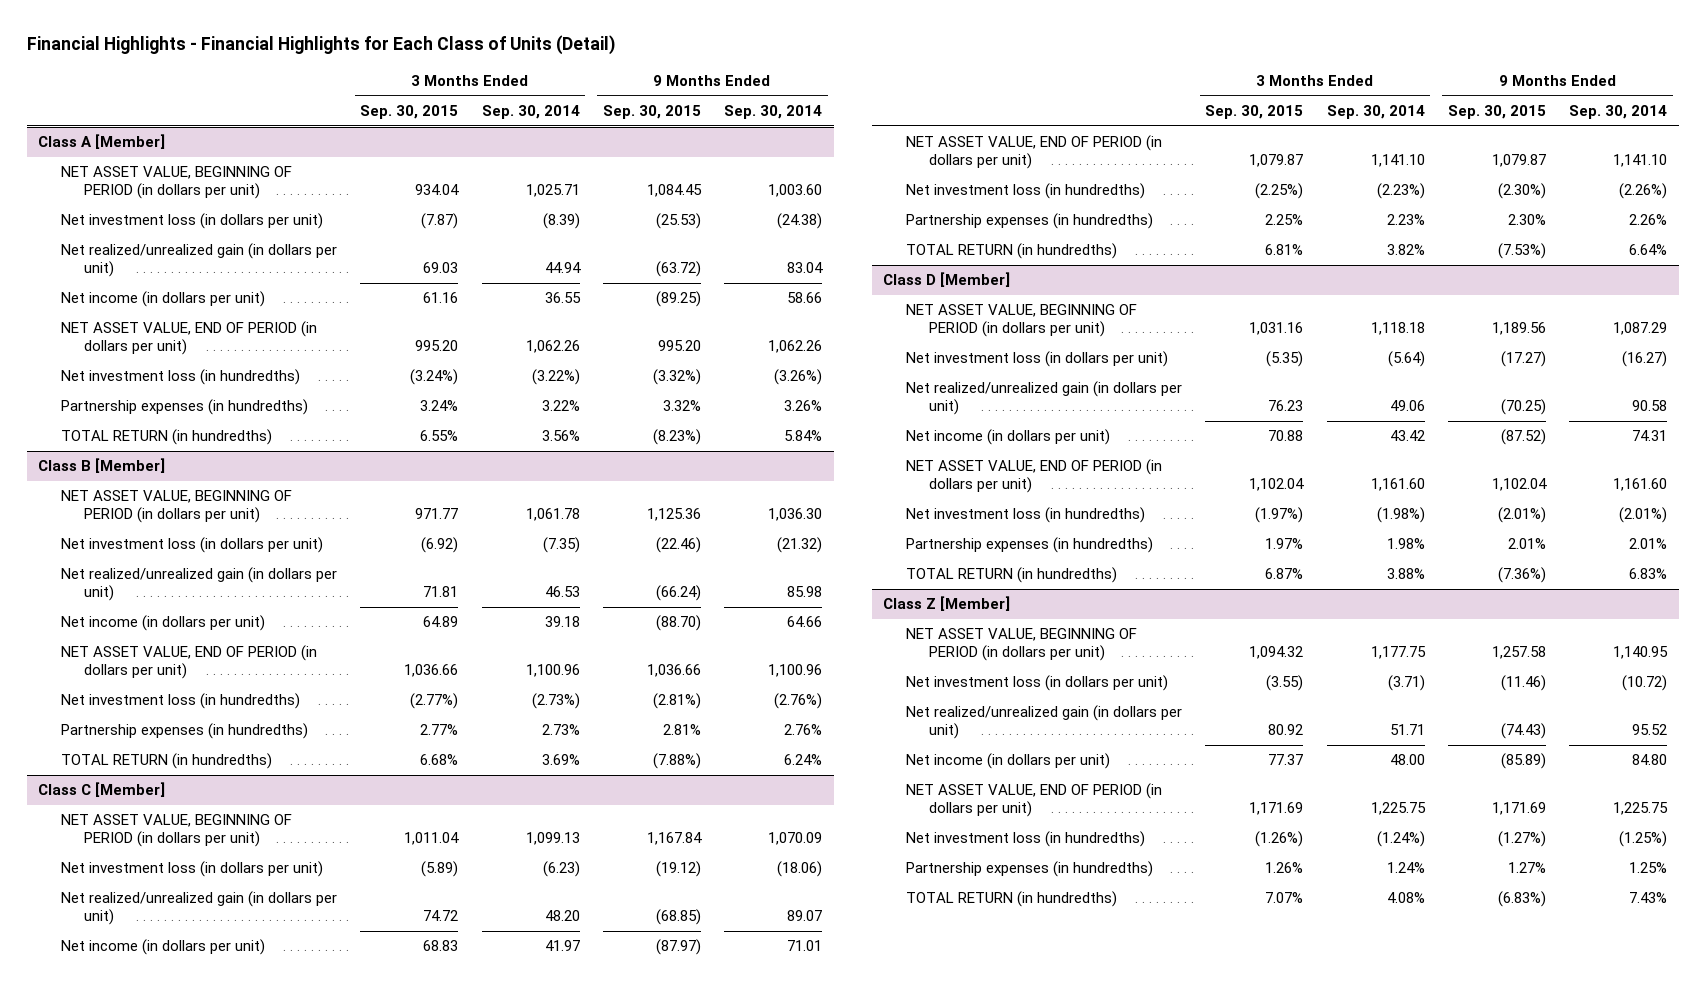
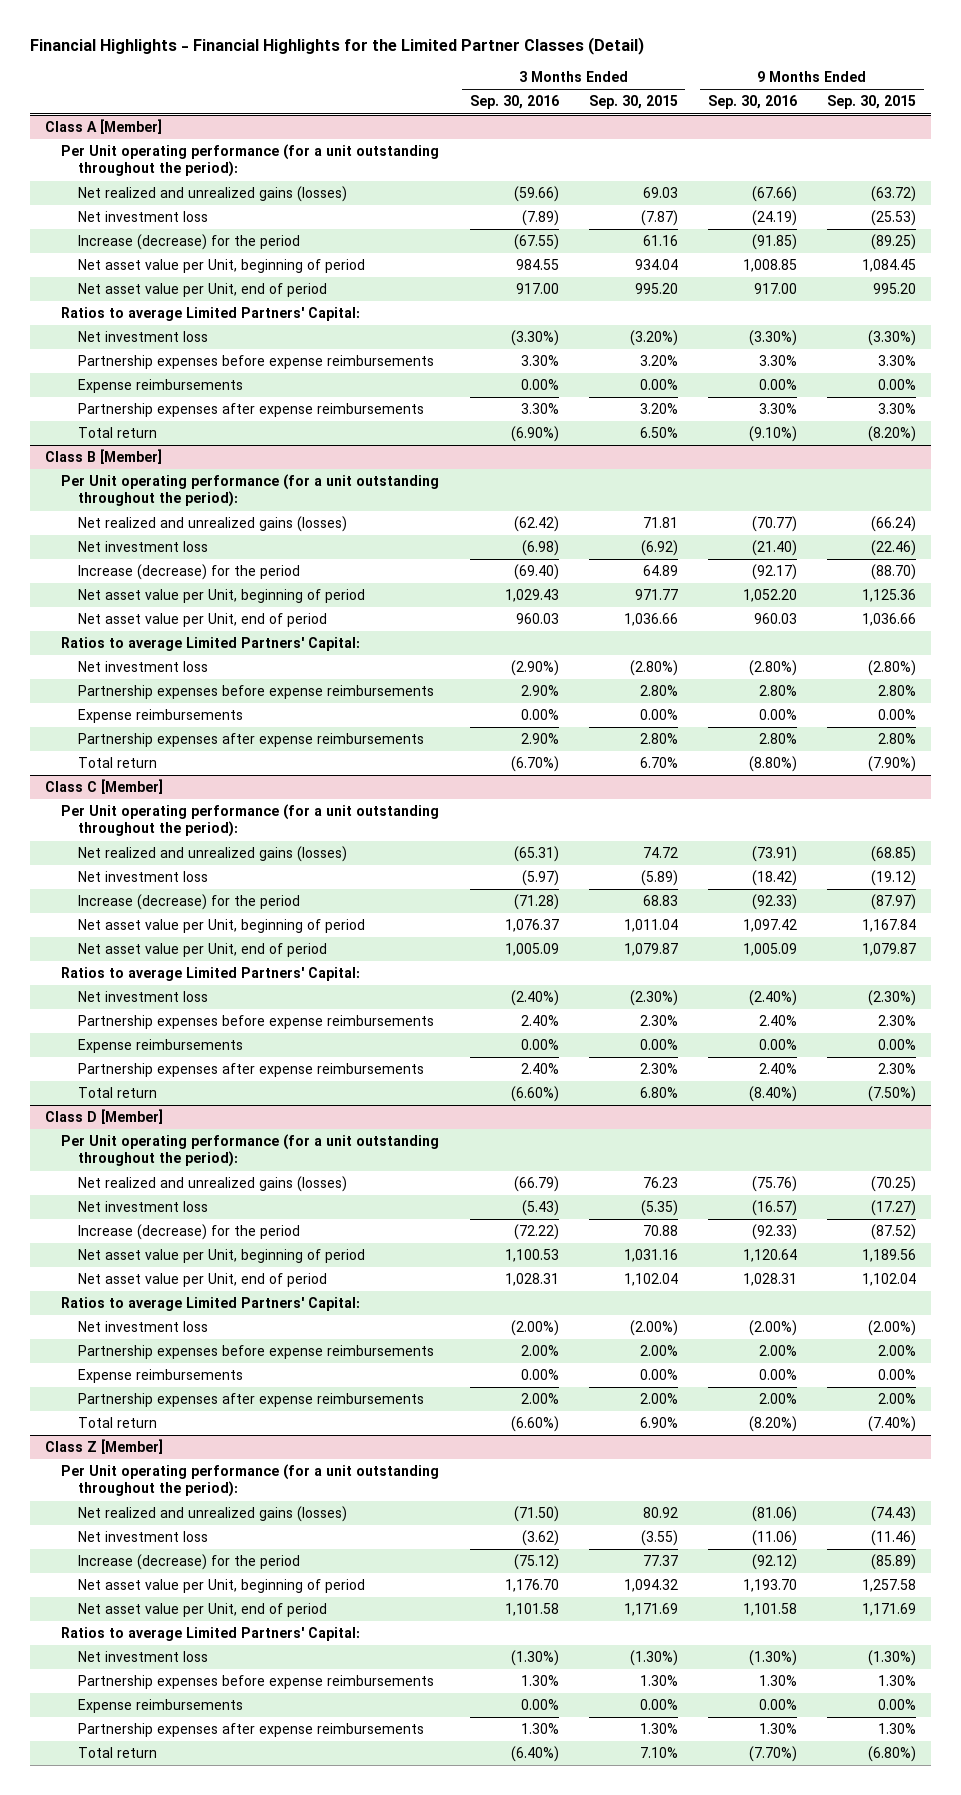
- Financial Highlights - Financial Highlights for Each Class of Units (Detail)
+ Financial Highlights - Financial Highlights for the Limited Partner Classes (Detail)
- | 3 Months Ended Sep. 30, 2015 | 3 Months Ended Sep. 30, 2014 | 9 Months Ended Sep. 30, 2015 | 9 Months Ended Sep. 30, 2014
+ | 3 Months Ended Sep. 30, 2016 | 3 Months Ended Sep. 30, 2015 | 9 Months Ended Sep. 30, 2016 | 9 Months Ended Sep. 30, 2015
@ Class A [Member]
- NET ASSET VALUE, BEGINNING OF PERIOD (in dollars per unit) | 934.04 | 1,025.71 | 1,084.45 | 1,003.60
- Net investment loss (in dollars per unit) | (7.87) | (8.39) | (25.53) | (24.38)
- Net realized/unrealized gain (in dollars per unit) | 69.03 | 44.94 | (63.72) | 83.04
- Net income (in dollars per unit) | 61.16 | 36.55 | (89.25) | 58.66
- NET ASSET VALUE, END OF PERIOD (in dollars per unit) | 995.20 | 1,062.26 | 995.20 | 1,062.26
- Net investment loss (in hundredths) | (3.24%) | (3.22%) | (3.32%) | (3.26%)
- Partnership expenses (in hundredths) | 3.24% | 3.22% | 3.32% | 3.26%
- TOTAL RETURN (in hundredths) | 6.55% | 3.56% | (8.23%) | 5.84%
+ Per Unit operating performance (for a unit outstanding throughout the period):
+ Net realized and unrealized gains (losses) | (59.66) | 69.03 | (67.66) | (63.72)
+ Net investment loss | (7.89) | (7.87) | (24.19) | (25.53)
+ Increase (decrease) for the period | (67.55) | 61.16 | (91.85) | (89.25)
+ Net asset value per Unit, beginning of period | 984.55 | 934.04 | 1,008.85 | 1,084.45
+ Net asset value per Unit, end of period | 917.00 | 995.20 | 917.00 | 995.20
+ Ratios to average Limited Partners' Capital:
+ Net investment loss | (3.30%) | (3.20%) | (3.30%) | (3.30%)
+ Partnership expenses before expense reimbursements | 3.30% | 3.20% | 3.30% | 3.30%
+ Expense reimbursements | 0.00% | 0.00% | 0.00% | 0.00%
+ Partnership expenses after expense reimbursements | 3.30% | 3.20% | 3.30% | 3.30%
+ Total return | (6.90%) | 6.50% | (9.10%) | (8.20%)
@ Class B [Member]
- NET ASSET VALUE, BEGINNING OF PERIOD (in dollars per unit) | 971.77 | 1,061.78 | 1,125.36 | 1,036.30
- Net investment loss (in dollars per unit) | (6.92) | (7.35) | (22.46) | (21.32)
- Net realized/unrealized gain (in dollars per unit) | 71.81 | 46.53 | (66.24) | 85.98
- Net income (in dollars per unit) | 64.89 | 39.18 | (88.70) | 64.66
- NET ASSET VALUE, END OF PERIOD (in dollars per unit) | 1,036.66 | 1,100.96 | 1,036.66 | 1,100.96
- Net investment loss (in hundredths) | (2.77%) | (2.73%) | (2.81%) | (2.76%)
- Partnership expenses (in hundredths) | 2.77% | 2.73% | 2.81% | 2.76%
- TOTAL RETURN (in hundredths) | 6.68% | 3.69% | (7.88%) | 6.24%
+ Per Unit operating performance (for a unit outstanding throughout the period):
+ Net realized and unrealized gains (losses) | (62.42) | 71.81 | (70.77) | (66.24)
+ Net investment loss | (6.98) | (6.92) | (21.40) | (22.46)
+ Increase (decrease) for the period | (69.40) | 64.89 | (92.17) | (88.70)
+ Net asset value per Unit, beginning of period | 1,029.43 | 971.77 | 1,052.20 | 1,125.36
+ Net asset value per Unit, end of period | 960.03 | 1,036.66 | 960.03 | 1,036.66
+ Ratios to average Limited Partners' Capital:
+ Net investment loss | (2.90%) | (2.80%) | (2.80%) | (2.80%)
+ Partnership expenses before expense reimbursements | 2.90% | 2.80% | 2.80% | 2.80%
+ Expense reimbursements | 0.00% | 0.00% | 0.00% | 0.00%
+ Partnership expenses after expense reimbursements | 2.90% | 2.80% | 2.80% | 2.80%
+ Total return | (6.70%) | 6.70% | (8.80%) | (7.90%)
@ Class C [Member]
- NET ASSET VALUE, BEGINNING OF PERIOD (in dollars per unit) | 1,011.04 | 1,099.13 | 1,167.84 | 1,070.09
- Net investment loss (in dollars per unit) | (5.89) | (6.23) | (19.12) | (18.06)
- Net realized/unrealized gain (in dollars per unit) | 74.72 | 48.20 | (68.85) | 89.07
- Net income (in dollars per unit) | 68.83 | 41.97 | (87.97) | 71.01
- NET ASSET VALUE, END OF PERIOD (in dollars per unit) | 1,079.87 | 1,141.10 | 1,079.87 | 1,141.10
- Net investment loss (in hundredths) | (2.25%) | (2.23%) | (2.30%) | (2.26%)
- Partnership expenses (in hundredths) | 2.25% | 2.23% | 2.30% | 2.26%
- TOTAL RETURN (in hundredths) | 6.81% | 3.82% | (7.53%) | 6.64%
+ Per Unit operating performance (for a unit outstanding throughout the period):
+ Net realized and unrealized gains (losses) | (65.31) | 74.72 | (73.91) | (68.85)
+ Net investment loss | (5.97) | (5.89) | (18.42) | (19.12)
+ Increase (decrease) for the period | (71.28) | 68.83 | (92.33) | (87.97)
+ Net asset value per Unit, beginning of period | 1,076.37 | 1,011.04 | 1,097.42 | 1,167.84
+ Net asset value per Unit, end of period | 1,005.09 | 1,079.87 | 1,005.09 | 1,079.87
+ Ratios to average Limited Partners' Capital:
+ Net investment loss | (2.40%) | (2.30%) | (2.40%) | (2.30%)
+ Partnership expenses before expense reimbursements | 2.40% | 2.30% | 2.40% | 2.30%
+ Expense reimbursements | 0.00% | 0.00% | 0.00% | 0.00%
+ Partnership expenses after expense reimbursements | 2.40% | 2.30% | 2.40% | 2.30%
+ Total return | (6.60%) | 6.80% | (8.40%) | (7.50%)
@ Class D [Member]
- NET ASSET VALUE, BEGINNING OF PERIOD (in dollars per unit) | 1,031.16 | 1,118.18 | 1,189.56 | 1,087.29
- Net investment loss (in dollars per unit) | (5.35) | (5.64) | (17.27) | (16.27)
- Net realized/unrealized gain (in dollars per unit) | 76.23 | 49.06 | (70.25) | 90.58
- Net income (in dollars per unit) | 70.88 | 43.42 | (87.52) | 74.31
- NET ASSET VALUE, END OF PERIOD (in dollars per unit) | 1,102.04 | 1,161.60 | 1,102.04 | 1,161.60
- Net investment loss (in hundredths) | (1.97%) | (1.98%) | (2.01%) | (2.01%)
- Partnership expenses (in hundredths) | 1.97% | 1.98% | 2.01% | 2.01%
- TOTAL RETURN (in hundredths) | 6.87% | 3.88% | (7.36%) | 6.83%
+ Per Unit operating performance (for a unit outstanding throughout the period):
+ Net realized and unrealized gains (losses) | (66.79) | 76.23 | (75.76) | (70.25)
+ Net investment loss | (5.43) | (5.35) | (16.57) | (17.27)
+ Increase (decrease) for the period | (72.22) | 70.88 | (92.33) | (87.52)
+ Net asset value per Unit, beginning of period | 1,100.53 | 1,031.16 | 1,120.64 | 1,189.56
+ Net asset value per Unit, end of period | 1,028.31 | 1,102.04 | 1,028.31 | 1,102.04
+ Ratios to average Limited Partners' Capital:
+ Net investment loss | (2.00%) | (2.00%) | (2.00%) | (2.00%)
+ Partnership expenses before expense reimbursements | 2.00% | 2.00% | 2.00% | 2.00%
+ Expense reimbursements | 0.00% | 0.00% | 0.00% | 0.00%
+ Partnership expenses after expense reimbursements | 2.00% | 2.00% | 2.00% | 2.00%
+ Total return | (6.60%) | 6.90% | (8.20%) | (7.40%)
@ Class Z [Member]
- NET ASSET VALUE, BEGINNING OF PERIOD (in dollars per unit) | 1,094.32 | 1,177.75 | 1,257.58 | 1,140.95
- Net investment loss (in dollars per unit) | (3.55) | (3.71) | (11.46) | (10.72)
- Net realized/unrealized gain (in dollars per unit) | 80.92 | 51.71 | (74.43) | 95.52
- Net income (in dollars per unit) | 77.37 | 48.00 | (85.89) | 84.80
- NET ASSET VALUE, END OF PERIOD (in dollars per unit) | 1,171.69 | 1,225.75 | 1,171.69 | 1,225.75
- Net investment loss (in hundredths) | (1.26%) | (1.24%) | (1.27%) | (1.25%)
- Partnership expenses (in hundredths) | 1.26% | 1.24% | 1.27% | 1.25%
- TOTAL RETURN (in hundredths) | 7.07% | 4.08% | (6.83%) | 7.43%
+ Per Unit operating performance (for a unit outstanding throughout the period):
+ Net realized and unrealized gains (losses) | (71.50) | 80.92 | (81.06) | (74.43)
+ Net investment loss | (3.62) | (3.55) | (11.06) | (11.46)
+ Increase (decrease) for the period | (75.12) | 77.37 | (92.12) | (85.89)
+ Net asset value per Unit, beginning of period | 1,176.70 | 1,094.32 | 1,193.70 | 1,257.58
+ Net asset value per Unit, end of period | 1,101.58 | 1,171.69 | 1,101.58 | 1,171.69
+ Ratios to average Limited Partners' Capital:
+ Net investment loss | (1.30%) | (1.30%) | (1.30%) | (1.30%)
+ Partnership expenses before expense reimbursements | 1.30% | 1.30% | 1.30% | 1.30%
+ Expense reimbursements | 0.00% | 0.00% | 0.00% | 0.00%
+ Partnership expenses after expense reimbursements | 1.30% | 1.30% | 1.30% | 1.30%
+ Total return | (6.40%) | 7.10% | (7.70%) | (6.80%)

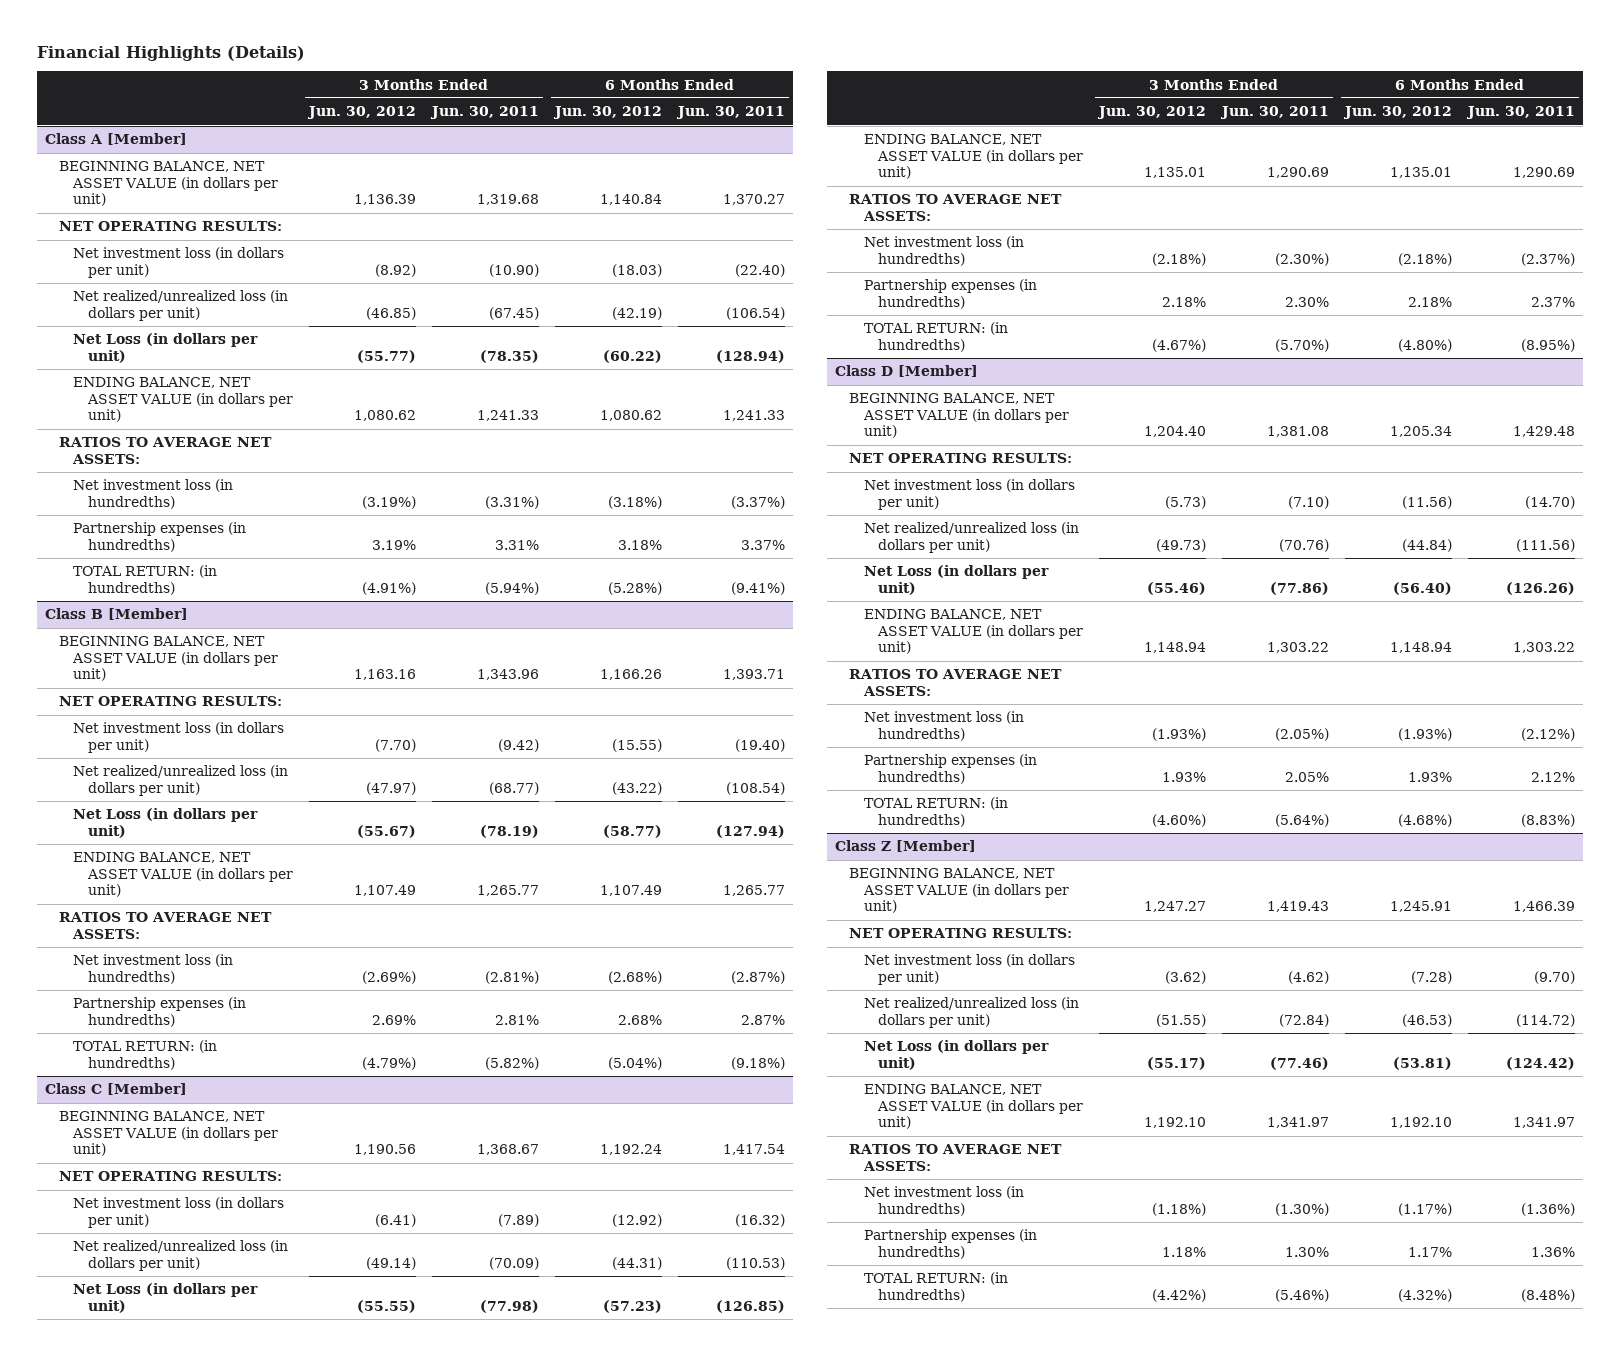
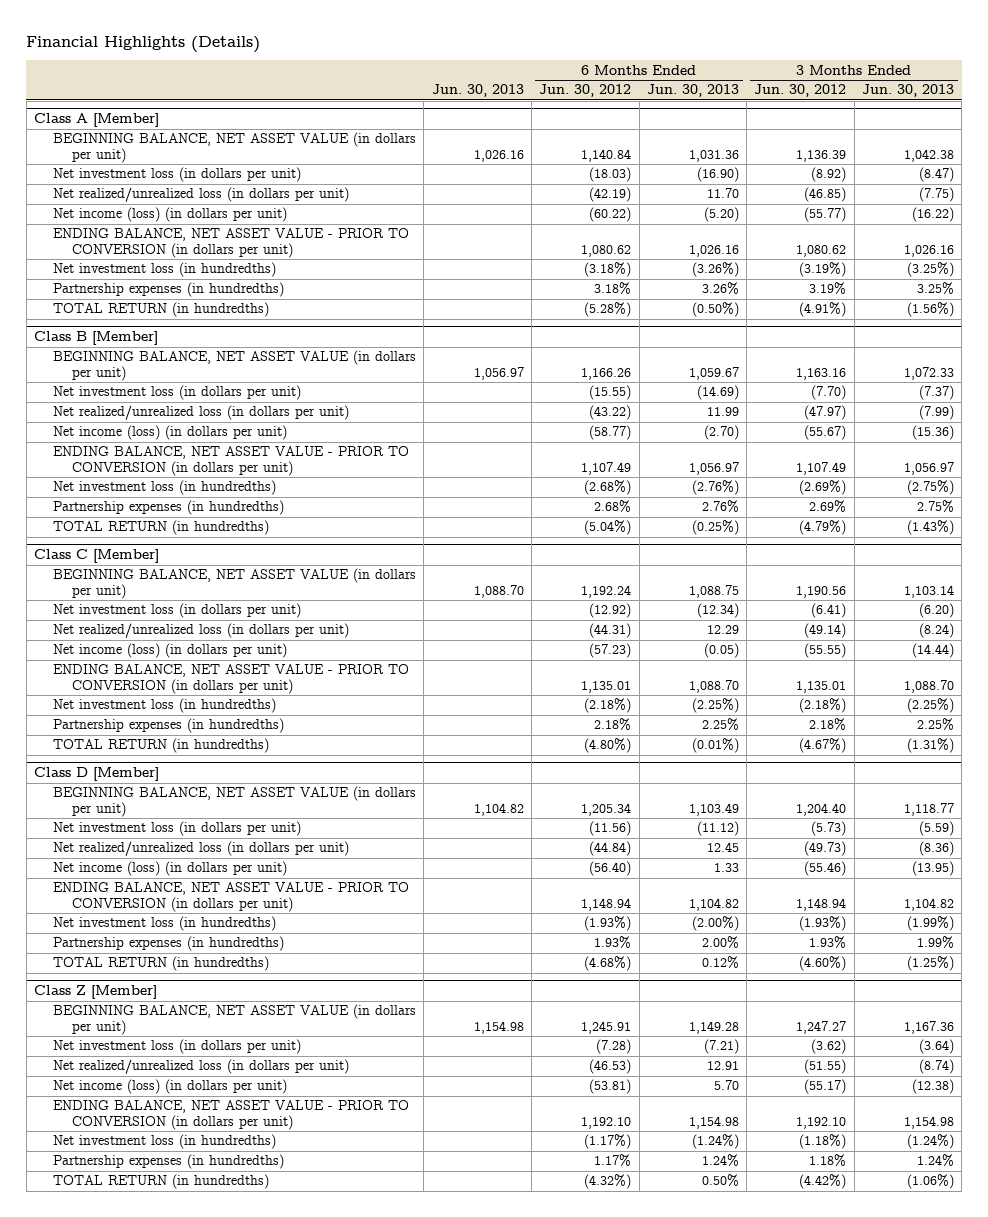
- | 3 Months Ended Jun. 30, 2012 | 3 Months Ended Jun. 30, 2011 | 6 Months Ended Jun. 30, 2012 | 6 Months Ended Jun. 30, 2011
+ | Jun. 30, 2013 | 6 Months Ended Jun. 30, 2012 | 6 Months Ended Jun. 30, 2013 | 3 Months Ended Jun. 30, 2012 | 3 Months Ended Jun. 30, 2013
@ Class A [Member]
- NET OPERATING RESULTS:
- Net Loss (in dollars per unit) | (55.77) | (78.35) | (60.22) | (128.94)
- ENDING BALANCE, NET ASSET VALUE (in dollars per unit) | 1,080.62 | 1,241.33 | 1,080.62 | 1,241.33
- RATIOS TO AVERAGE NET ASSETS:
+ Net income (loss) (in dollars per unit) | | (60.22) | (5.20) | (55.77) | (16.22)
+ ENDING BALANCE, NET ASSET VALUE - PRIOR TO CONVERSION (in dollars per unit) | | 1,080.62 | 1,026.16 | 1,080.62 | 1,026.16
- TOTAL RETURN: (in hundredths) | (4.91%) | (5.94%) | (5.28%) | (9.41%)
+ TOTAL RETURN (in hundredths) | | (5.28%) | (0.50%) | (4.91%) | (1.56%)
@ Class B [Member]
- NET OPERATING RESULTS:
- Net Loss (in dollars per unit) | (55.67) | (78.19) | (58.77) | (127.94)
- ENDING BALANCE, NET ASSET VALUE (in dollars per unit) | 1,107.49 | 1,265.77 | 1,107.49 | 1,265.77
- RATIOS TO AVERAGE NET ASSETS:
+ Net income (loss) (in dollars per unit) | | (58.77) | (2.70) | (55.67) | (15.36)
+ ENDING BALANCE, NET ASSET VALUE - PRIOR TO CONVERSION (in dollars per unit) | | 1,107.49 | 1,056.97 | 1,107.49 | 1,056.97
- TOTAL RETURN: (in hundredths) | (4.79%) | (5.82%) | (5.04%) | (9.18%)
+ TOTAL RETURN (in hundredths) | | (5.04%) | (0.25%) | (4.79%) | (1.43%)
@ Class C [Member]
- NET OPERATING RESULTS:
- Net Loss (in dollars per unit) | (55.55) | (77.98) | (57.23) | (126.85)
- ENDING BALANCE, NET ASSET VALUE (in dollars per unit) | 1,135.01 | 1,290.69 | 1,135.01 | 1,290.69
- RATIOS TO AVERAGE NET ASSETS:
+ Net income (loss) (in dollars per unit) | | (57.23) | (0.05) | (55.55) | (14.44)
+ ENDING BALANCE, NET ASSET VALUE - PRIOR TO CONVERSION (in dollars per unit) | | 1,135.01 | 1,088.70 | 1,135.01 | 1,088.70
- TOTAL RETURN: (in hundredths) | (4.67%) | (5.70%) | (4.80%) | (8.95%)
+ TOTAL RETURN (in hundredths) | | (4.80%) | (0.01%) | (4.67%) | (1.31%)
@ Class D [Member]
- NET OPERATING RESULTS:
- Net Loss (in dollars per unit) | (55.46) | (77.86) | (56.40) | (126.26)
- ENDING BALANCE, NET ASSET VALUE (in dollars per unit) | 1,148.94 | 1,303.22 | 1,148.94 | 1,303.22
- RATIOS TO AVERAGE NET ASSETS:
+ Net income (loss) (in dollars per unit) | | (56.40) | 1.33 | (55.46) | (13.95)
+ ENDING BALANCE, NET ASSET VALUE - PRIOR TO CONVERSION (in dollars per unit) | | 1,148.94 | 1,104.82 | 1,148.94 | 1,104.82
- TOTAL RETURN: (in hundredths) | (4.60%) | (5.64%) | (4.68%) | (8.83%)
+ TOTAL RETURN (in hundredths) | | (4.68%) | 0.12% | (4.60%) | (1.25%)
@ Class Z [Member]
- NET OPERATING RESULTS:
- Net Loss (in dollars per unit) | (55.17) | (77.46) | (53.81) | (124.42)
- ENDING BALANCE, NET ASSET VALUE (in dollars per unit) | 1,192.10 | 1,341.97 | 1,192.10 | 1,341.97
- RATIOS TO AVERAGE NET ASSETS:
+ Net income (loss) (in dollars per unit) | | (53.81) | 5.70 | (55.17) | (12.38)
+ ENDING BALANCE, NET ASSET VALUE - PRIOR TO CONVERSION (in dollars per unit) | | 1,192.10 | 1,154.98 | 1,192.10 | 1,154.98
- TOTAL RETURN: (in hundredths) | (4.42%) | (5.46%) | (4.32%) | (8.48%)
+ TOTAL RETURN (in hundredths) | | (4.32%) | 0.50% | (4.42%) | (1.06%)

